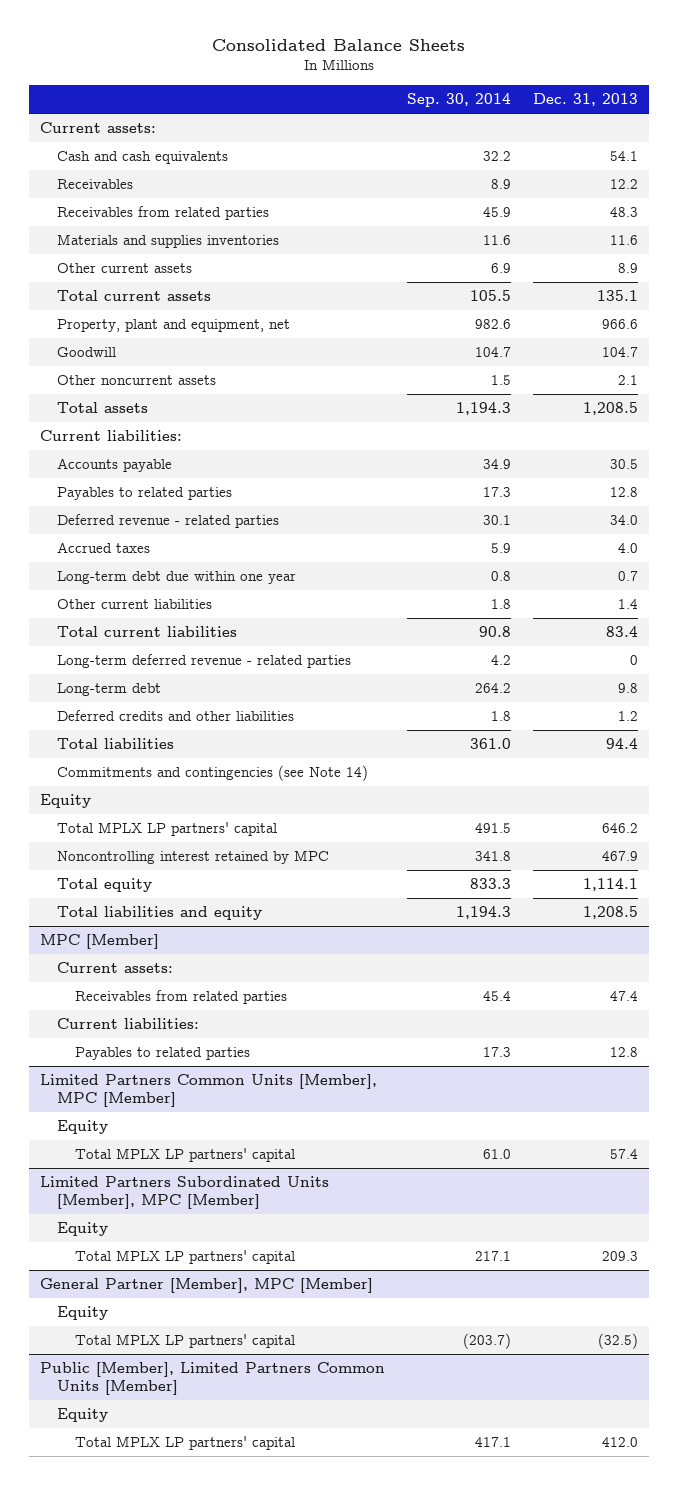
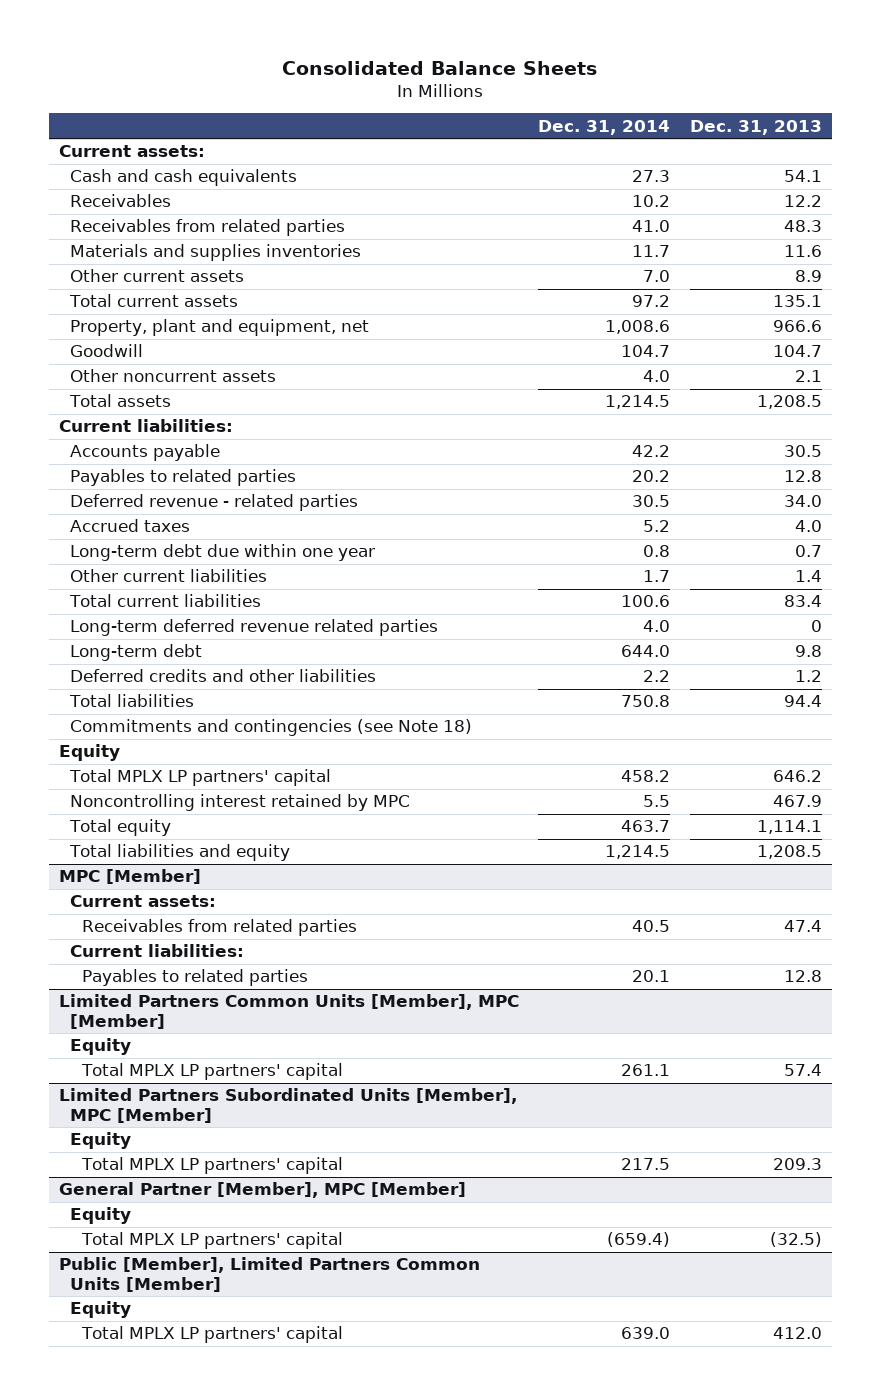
- | Sep. 30, 2014 | Dec. 31, 2013
+ | Dec. 31, 2014 | Dec. 31, 2013
- Long-term deferred revenue - related parties | 4.2 | 0
+ Long-term deferred revenue related parties | 4.0 | 0
- Commitments and contingencies (see Note 14)
+ Commitments and contingencies (see Note 18)

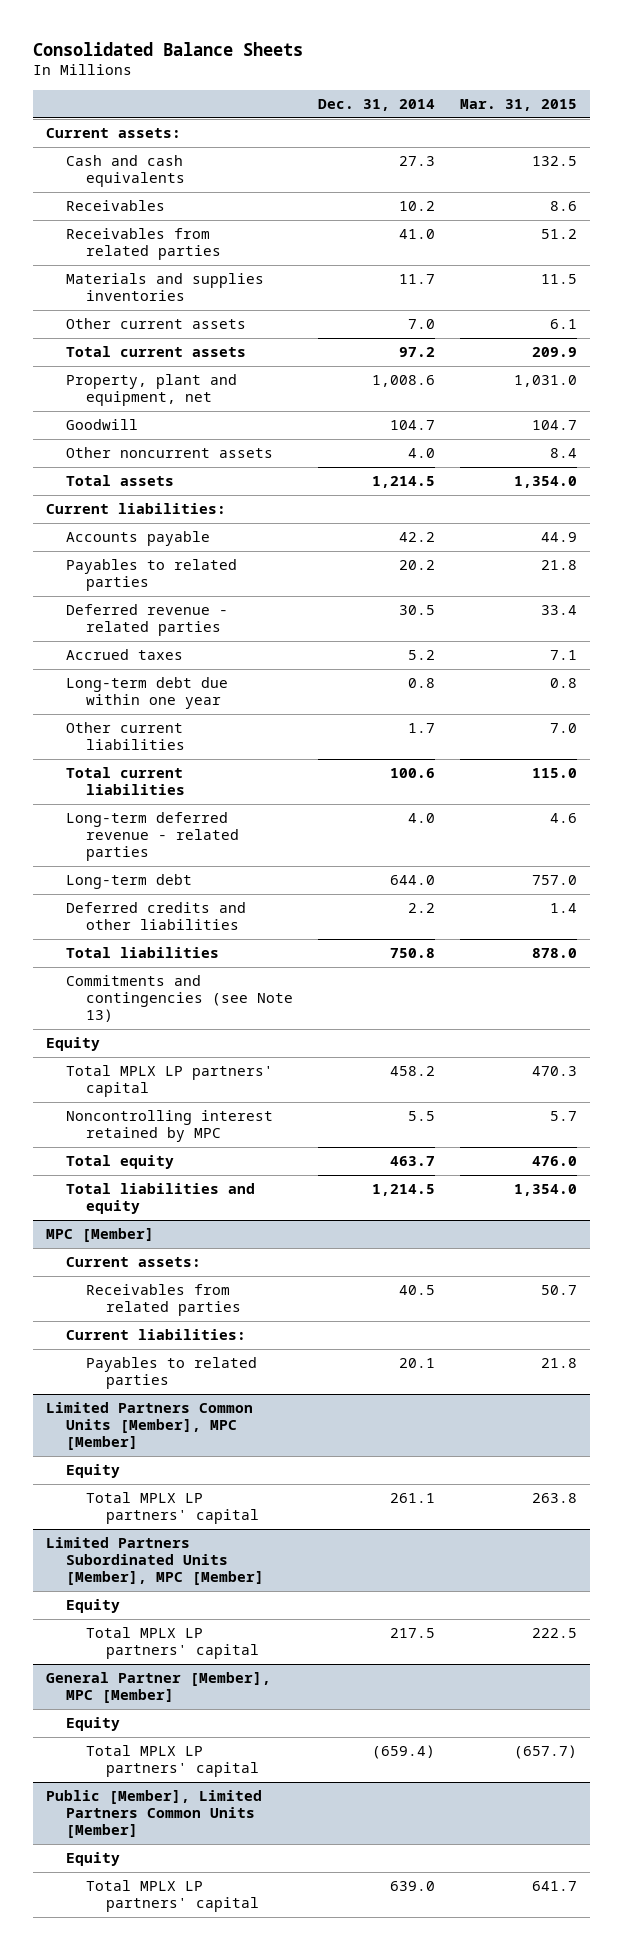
- | Dec. 31, 2014 | Dec. 31, 2013
+ | Dec. 31, 2014 | Mar. 31, 2015
- Long-term deferred revenue related parties | 4.0 | 0
+ Long-term deferred revenue - related parties | 4.0 | 4.6
- Commitments and contingencies (see Note 18)
+ Commitments and contingencies (see Note 13)

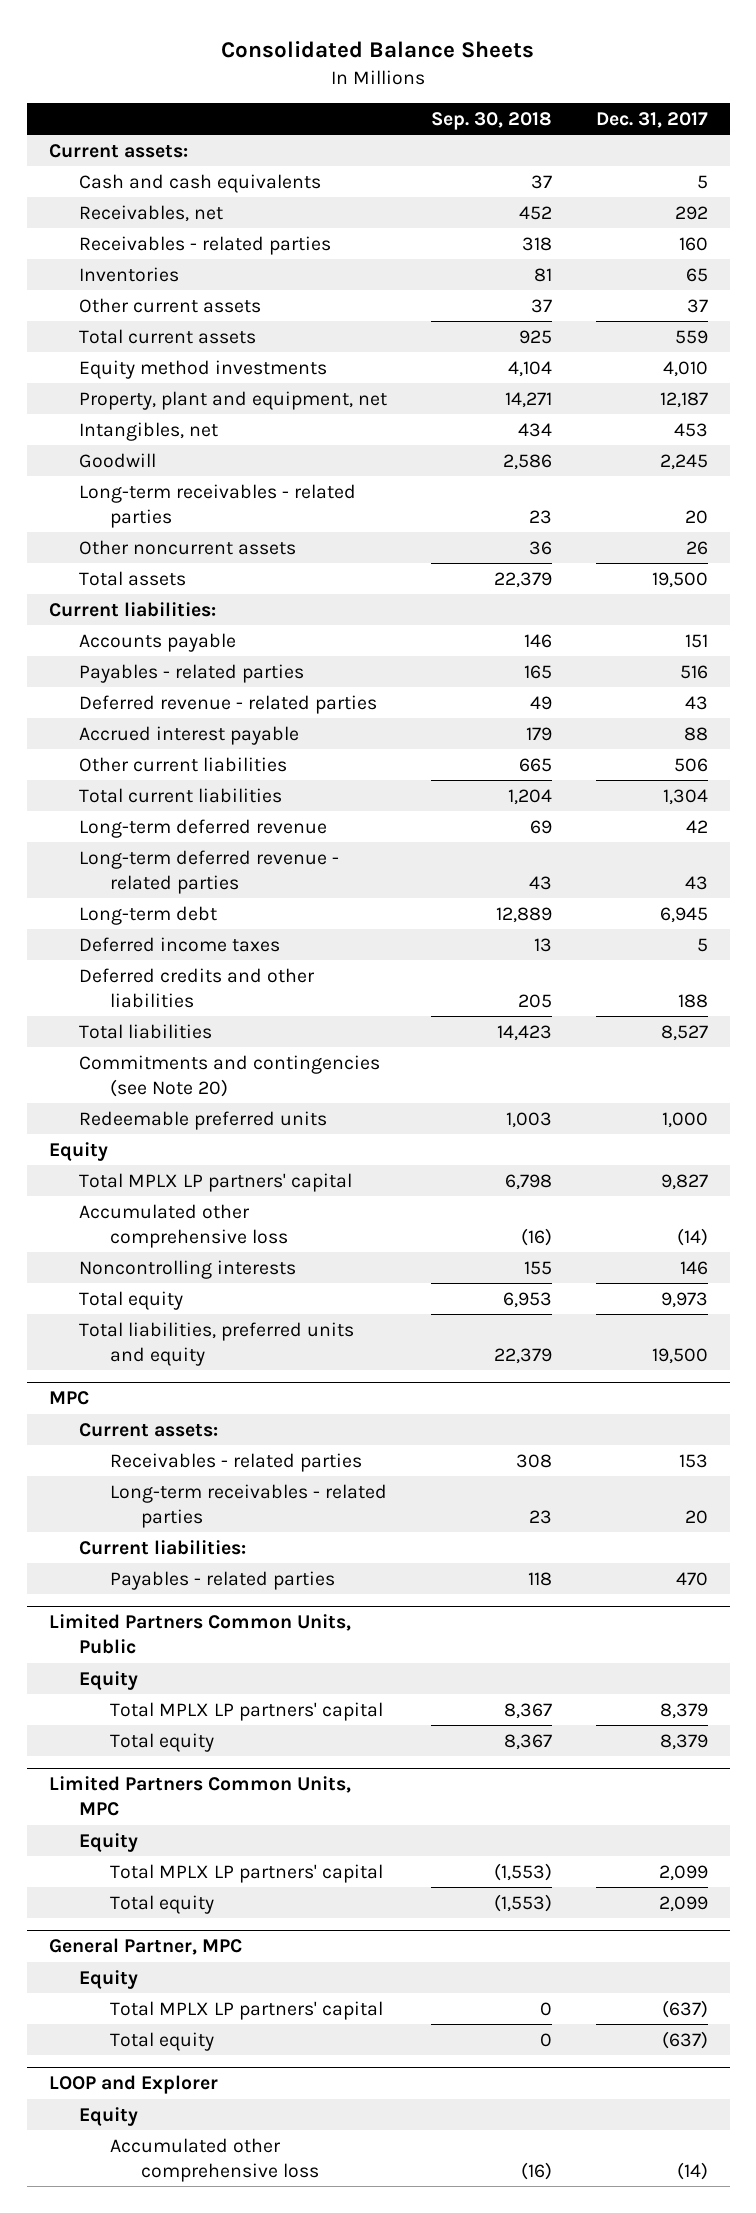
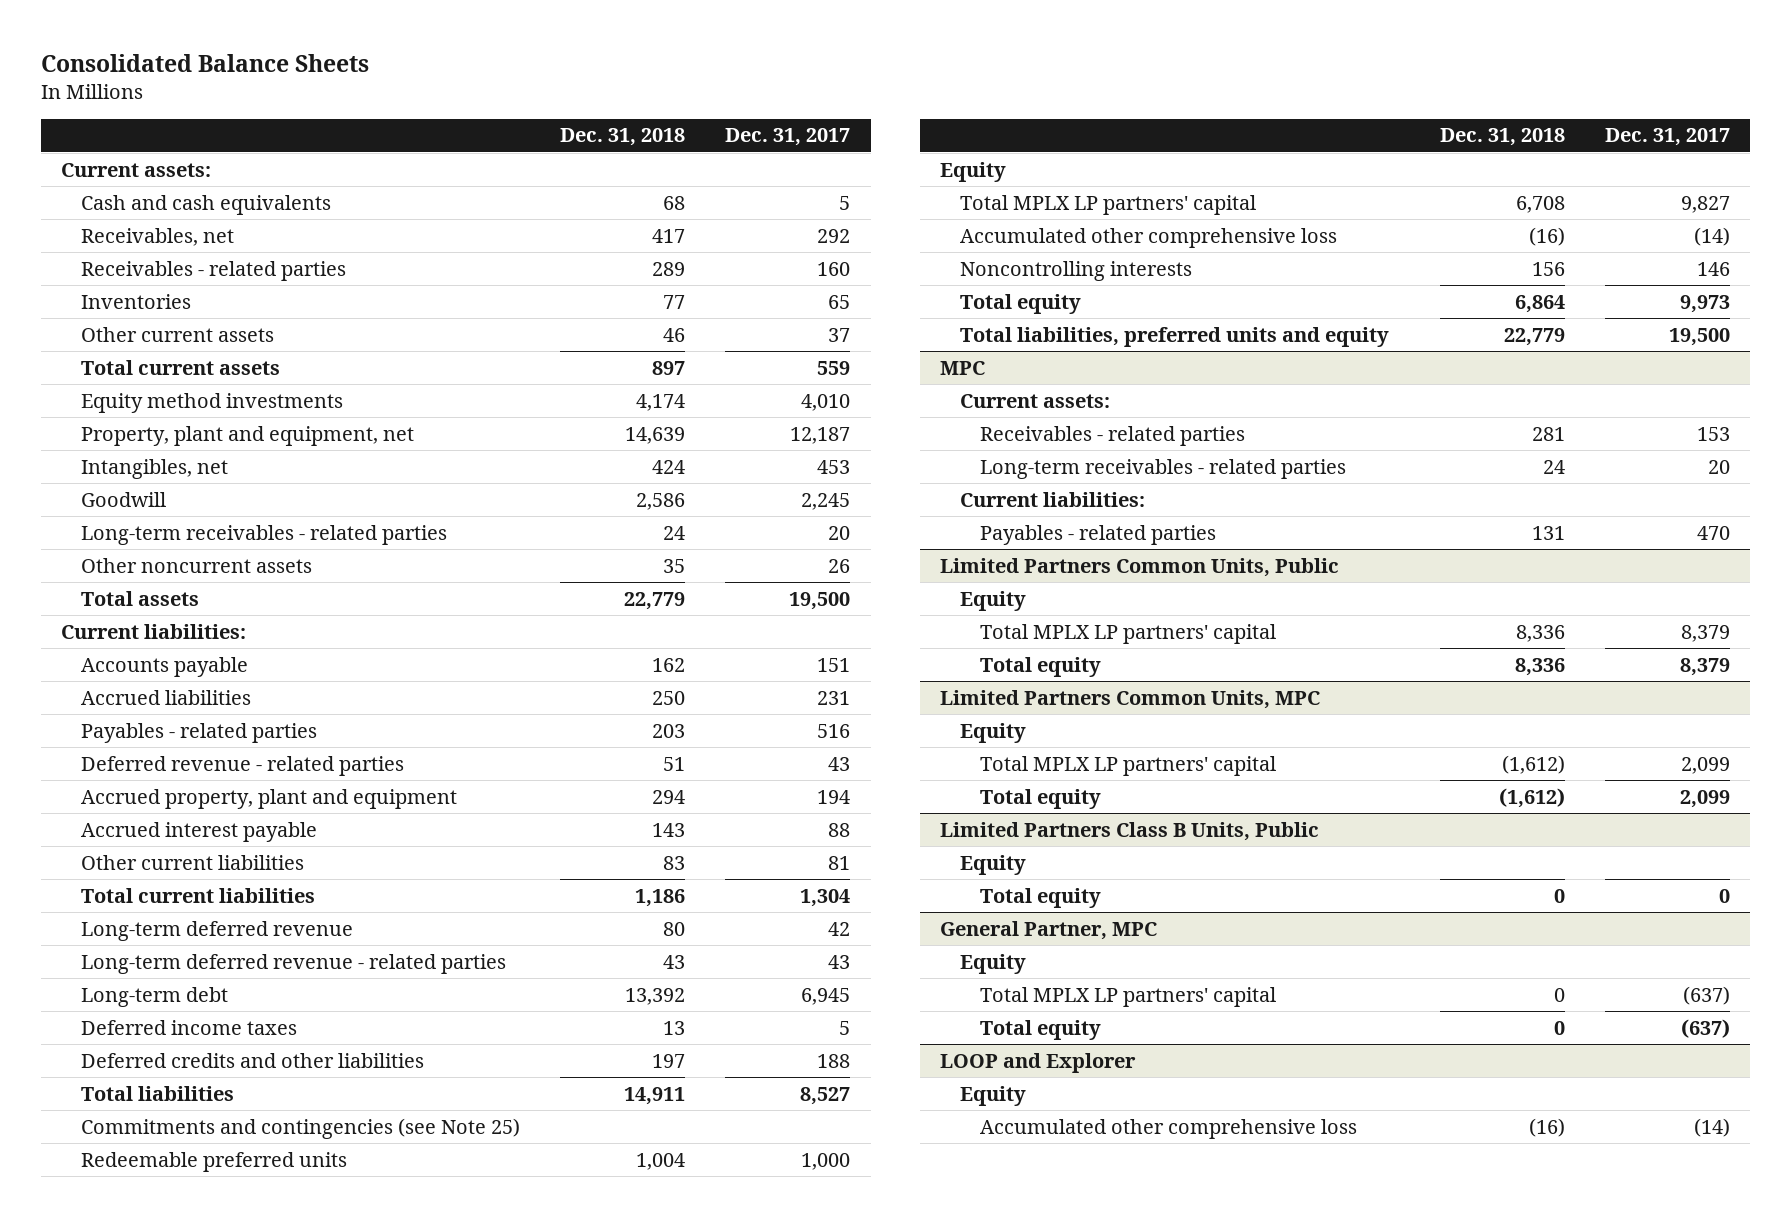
- | Sep. 30, 2018 | Dec. 31, 2017
+ | Dec. 31, 2018 | Dec. 31, 2017
+ Accrued liabilities | 250 | 231
+ Accrued property, plant and equipment | 294 | 194
- Other current liabilities | 665 | 506
+ Other current liabilities | 83 | 81
- Commitments and contingencies (see Note 20)
+ Commitments and contingencies (see Note 25)
+ Limited Partners Class B Units, Public
+ Equity
+ Total equity | 0 | 0

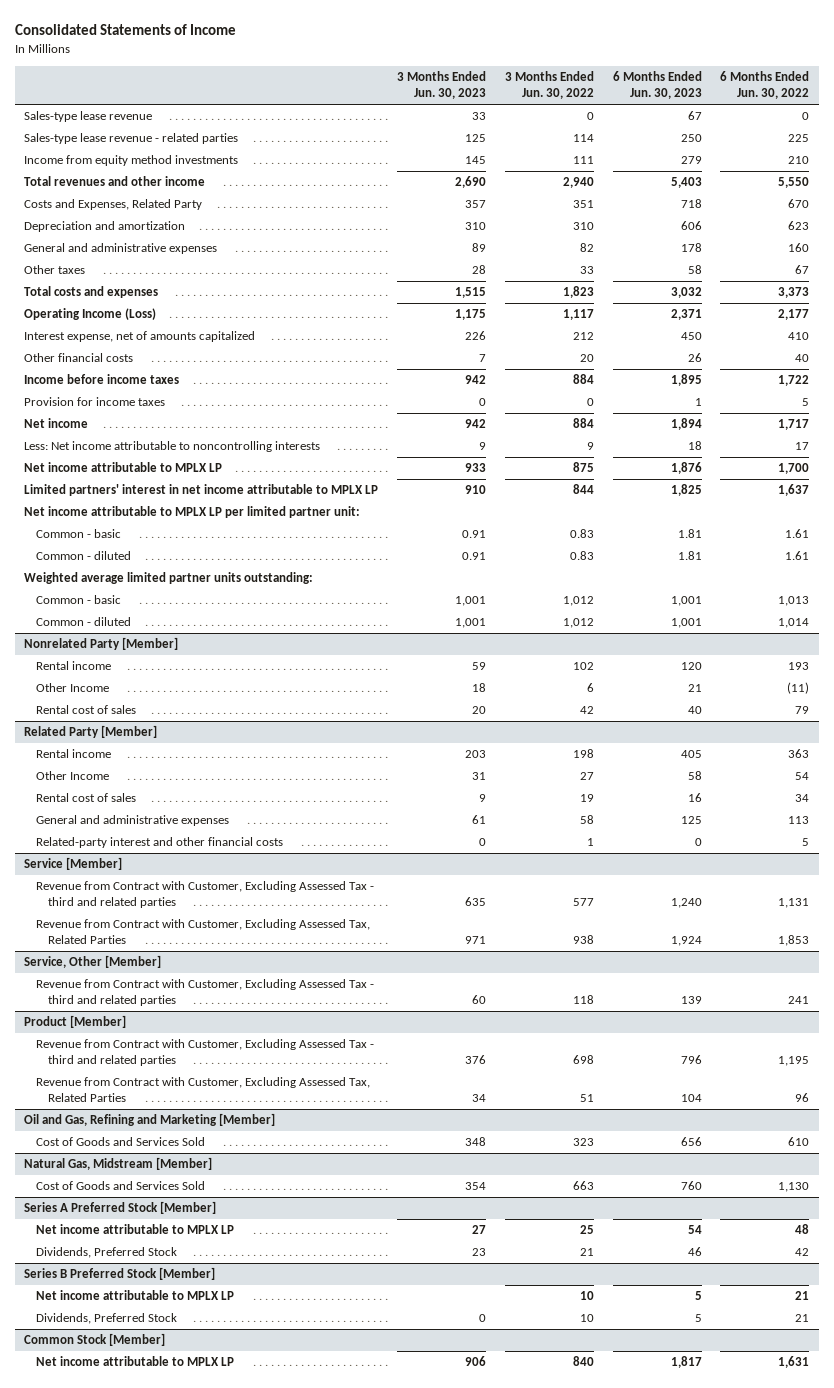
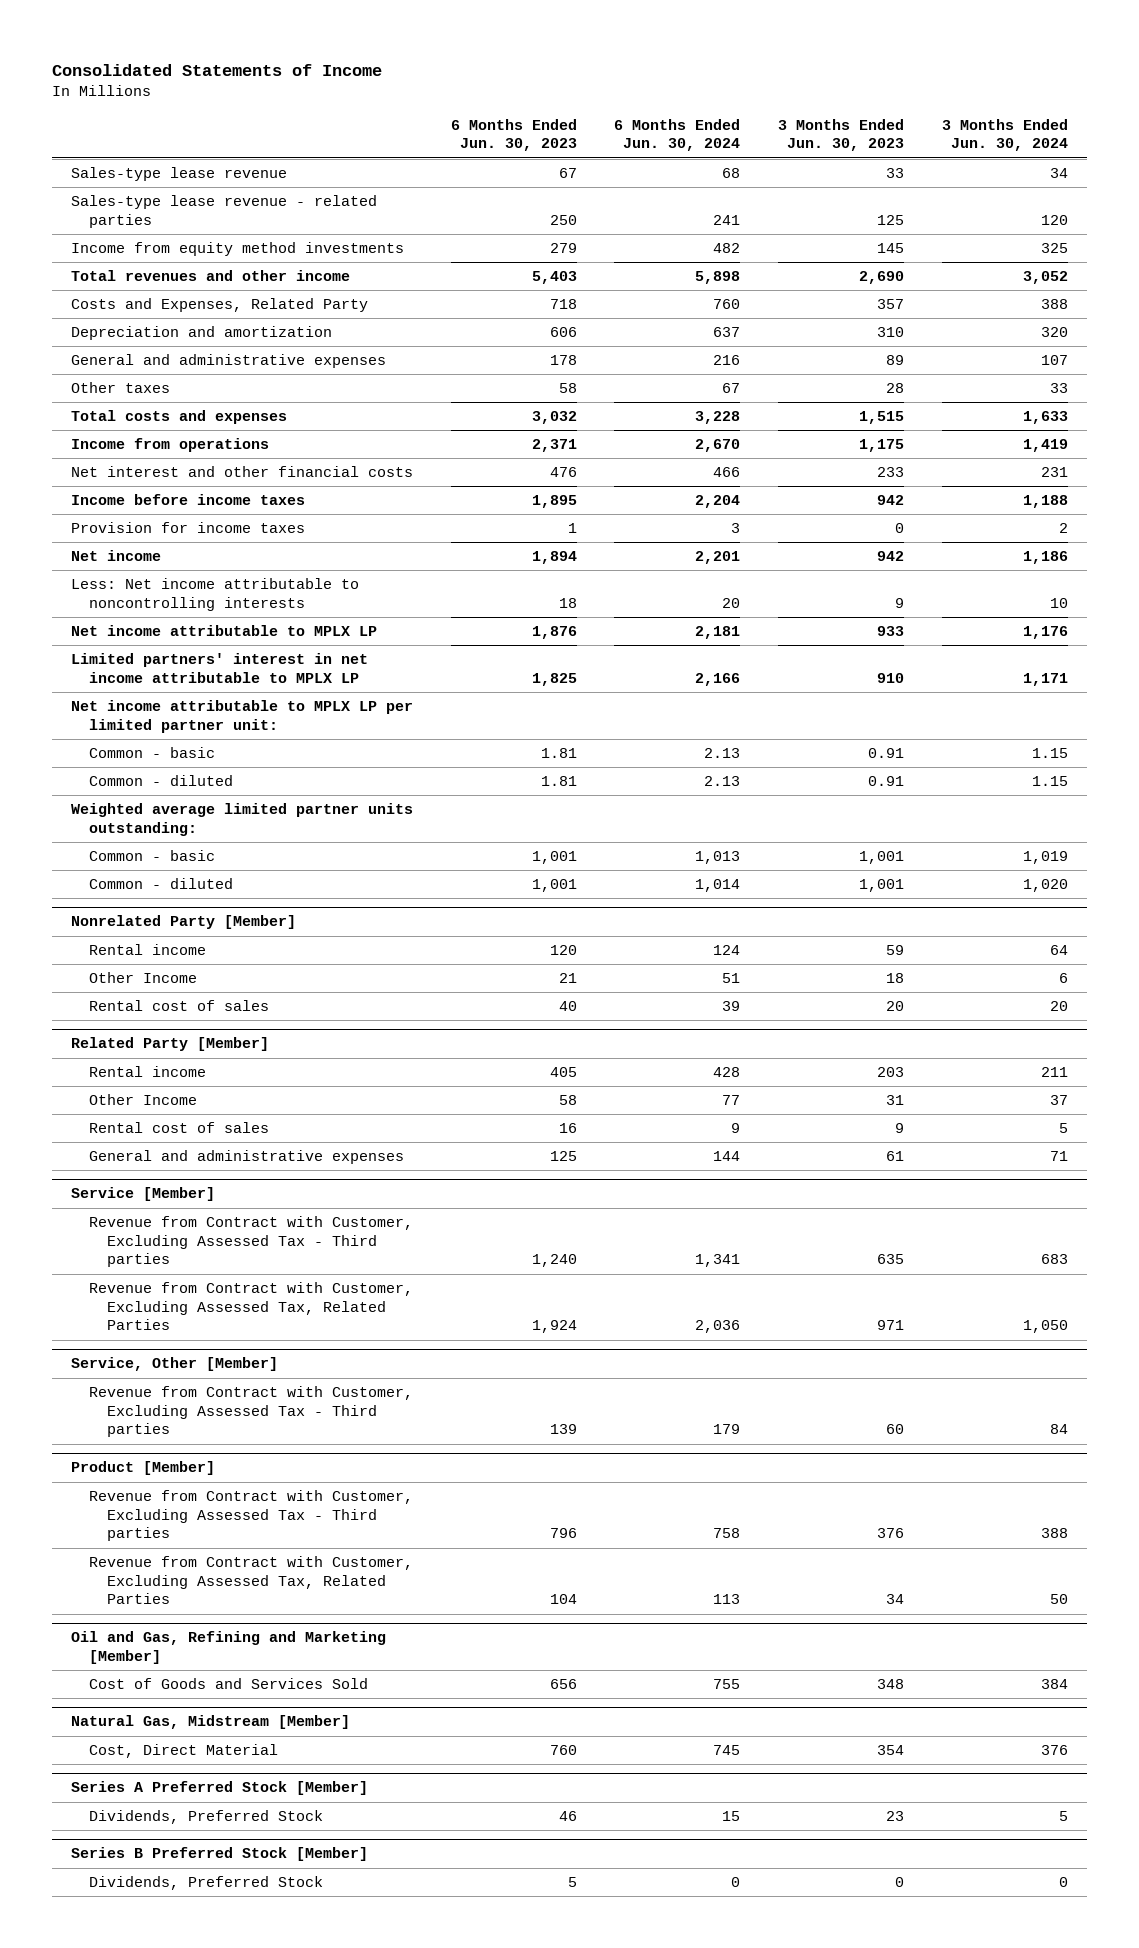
- | 3 Months Ended Jun. 30, 2023 | 3 Months Ended Jun. 30, 2022 | 6 Months Ended Jun. 30, 2023 | 6 Months Ended Jun. 30, 2022
+ | 6 Months Ended Jun. 30, 2023 | 6 Months Ended Jun. 30, 2024 | 3 Months Ended Jun. 30, 2023 | 3 Months Ended Jun. 30, 2024
- Operating Income (Loss) | 1,175 | 1,117 | 2,371 | 2,177
- Interest expense, net of amounts capitalized | 226 | 212 | 450 | 410
- Other financial costs | 7 | 20 | 26 | 40
+ Income from operations | 2,371 | 2,670 | 1,175 | 1,419
+ Net interest and other financial costs | 476 | 466 | 233 | 231
@ Related Party [Member]
- Related-party interest and other financial costs | 0 | 1 | 0 | 5
@ Service [Member]
- Revenue from Contract with Customer, Excluding Assessed Tax - third and related parties | 635 | 577 | 1,240 | 1,131
+ Revenue from Contract with Customer, Excluding Assessed Tax - Third parties | 1,240 | 1,341 | 635 | 683
@ Service, Other [Member]
- Revenue from Contract with Customer, Excluding Assessed Tax - third and related parties | 60 | 118 | 139 | 241
+ Revenue from Contract with Customer, Excluding Assessed Tax - Third parties | 139 | 179 | 60 | 84
@ Product [Member]
- Revenue from Contract with Customer, Excluding Assessed Tax - third and related parties | 376 | 698 | 796 | 1,195
+ Revenue from Contract with Customer, Excluding Assessed Tax - Third parties | 796 | 758 | 376 | 388
@ Natural Gas, Midstream [Member]
- Cost of Goods and Services Sold | 354 | 663 | 760 | 1,130
+ Cost, Direct Material | 760 | 745 | 354 | 376
@ Series A Preferred Stock [Member]
- Net income attributable to MPLX LP | 27 | 25 | 54 | 48
@ Series B Preferred Stock [Member]
- Net income attributable to MPLX LP | | 10 | 5 | 21
- Common Stock [Member]
- Net income attributable to MPLX LP | 906 | 840 | 1,817 | 1,631

